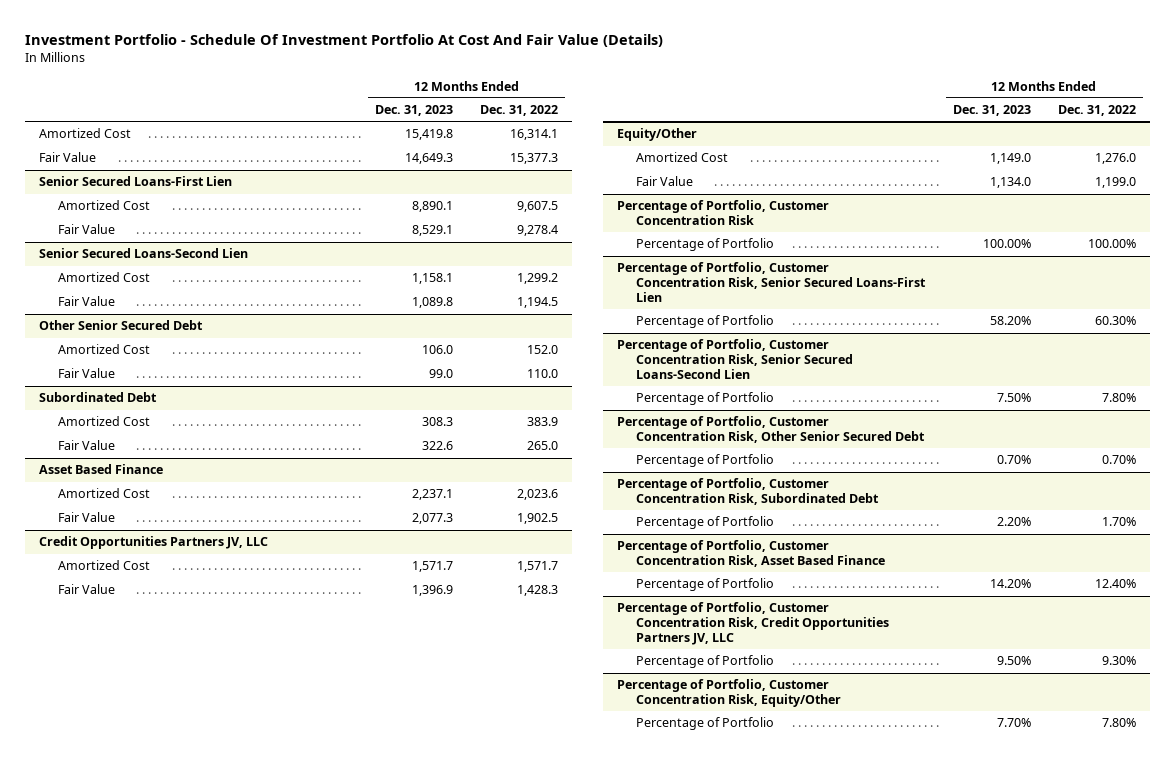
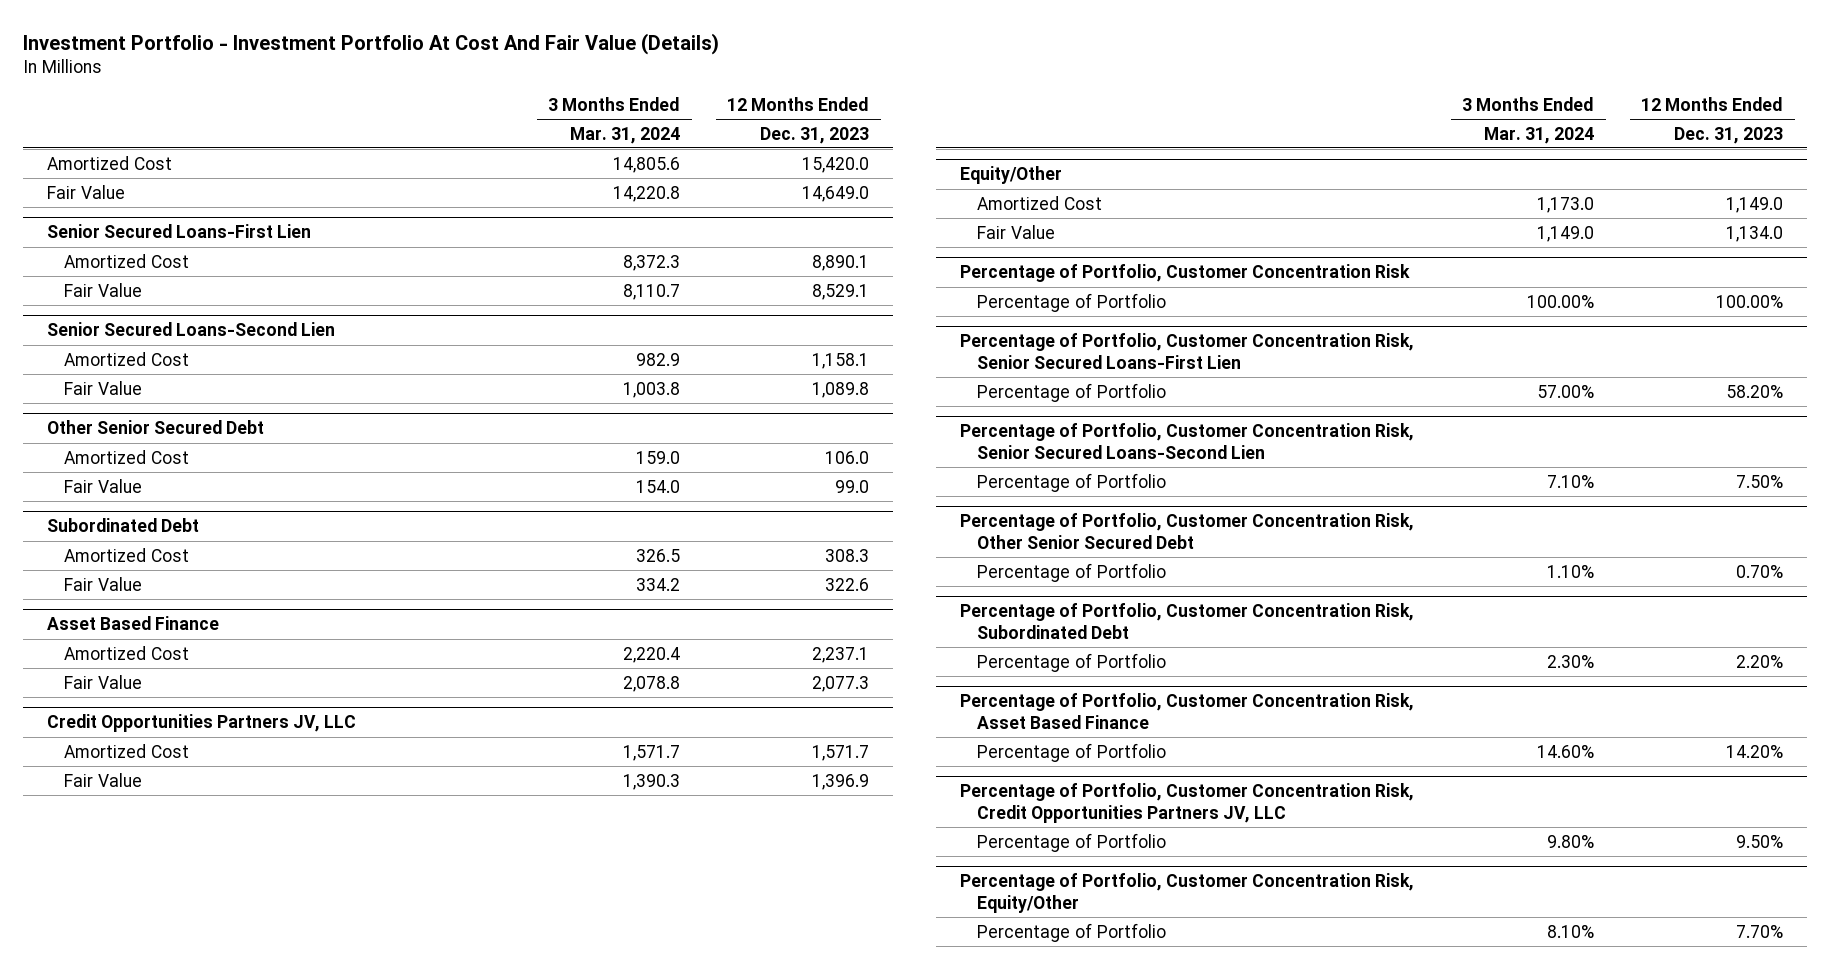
- Investment Portfolio - Schedule Of Investment Portfolio At Cost And Fair Value (Details)
+ Investment Portfolio - Investment Portfolio At Cost And Fair Value (Details)
- | 12 Months Ended Dec. 31, 2023 | 12 Months Ended Dec. 31, 2022
+ | 3 Months Ended Mar. 31, 2024 | 12 Months Ended Dec. 31, 2023
- Amortized Cost | 15,419.8 | 16,314.1
- Fair Value | 14,649.3 | 15,377.3
+ Amortized Cost | 14,805.6 | 15,420.0
+ Fair Value | 14,220.8 | 14,649.0

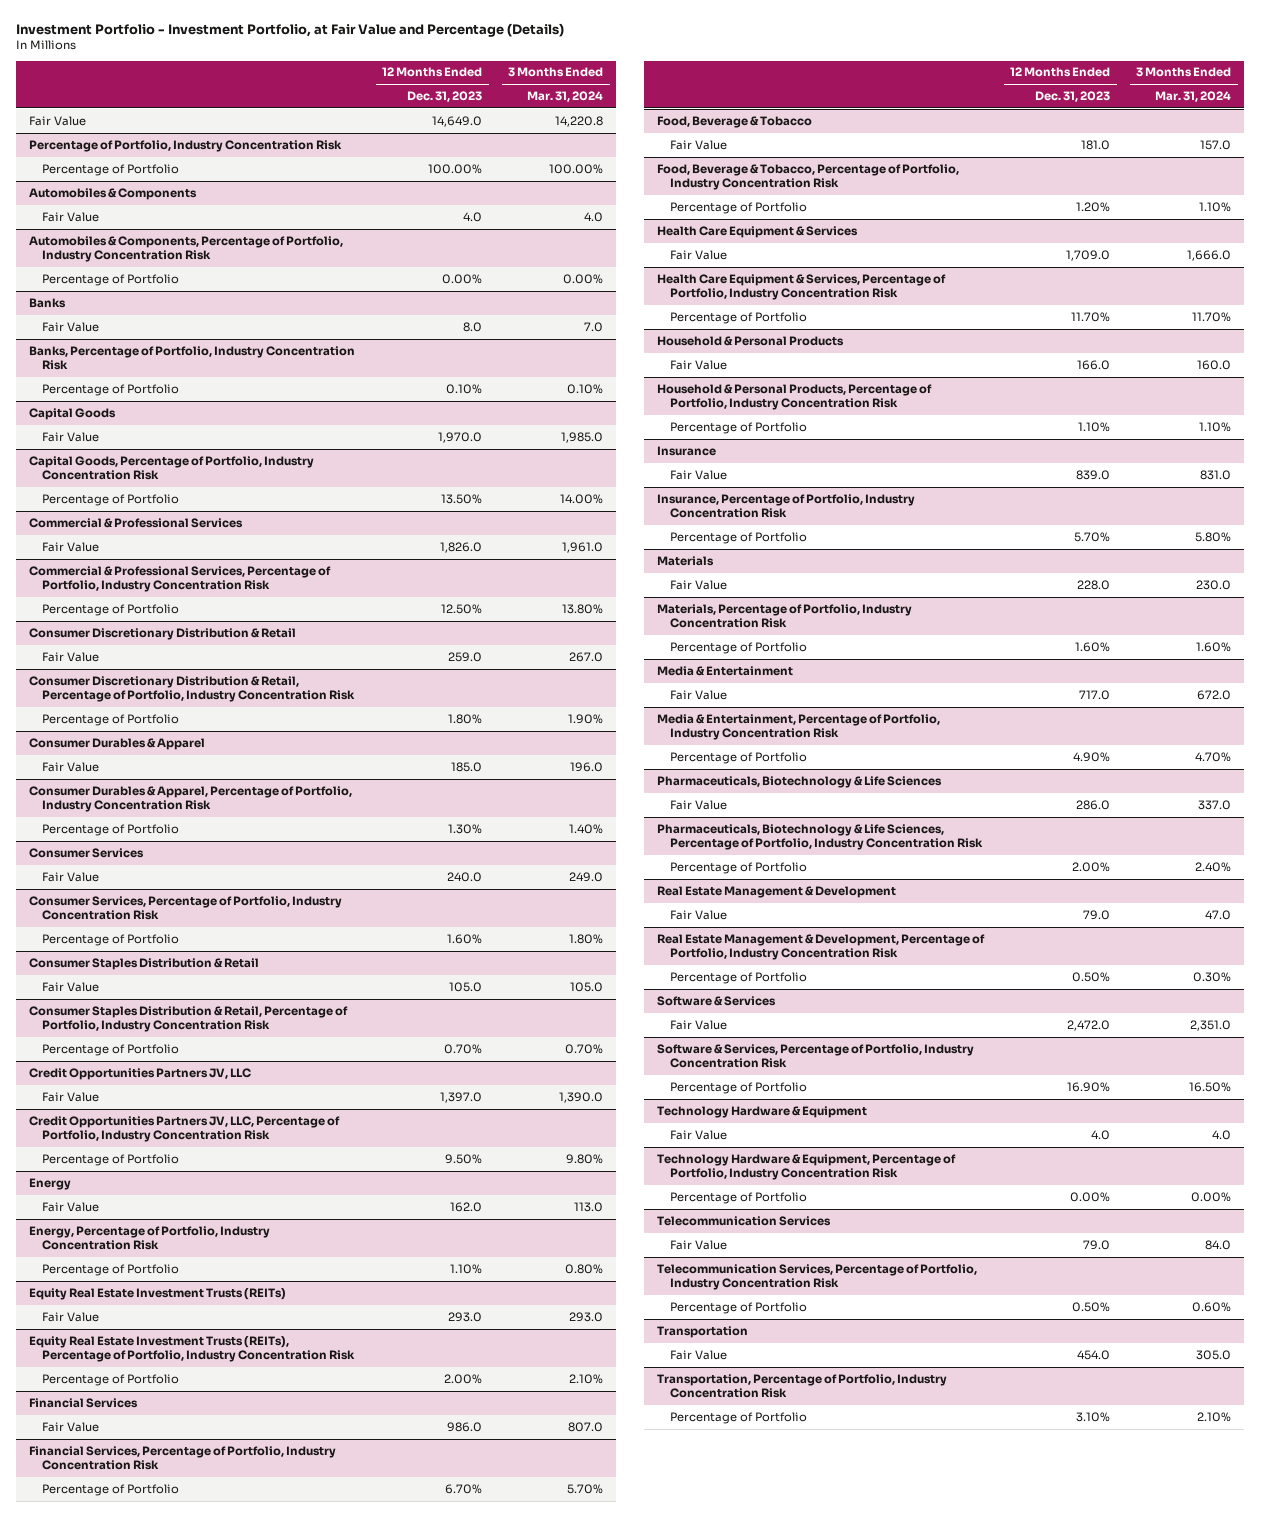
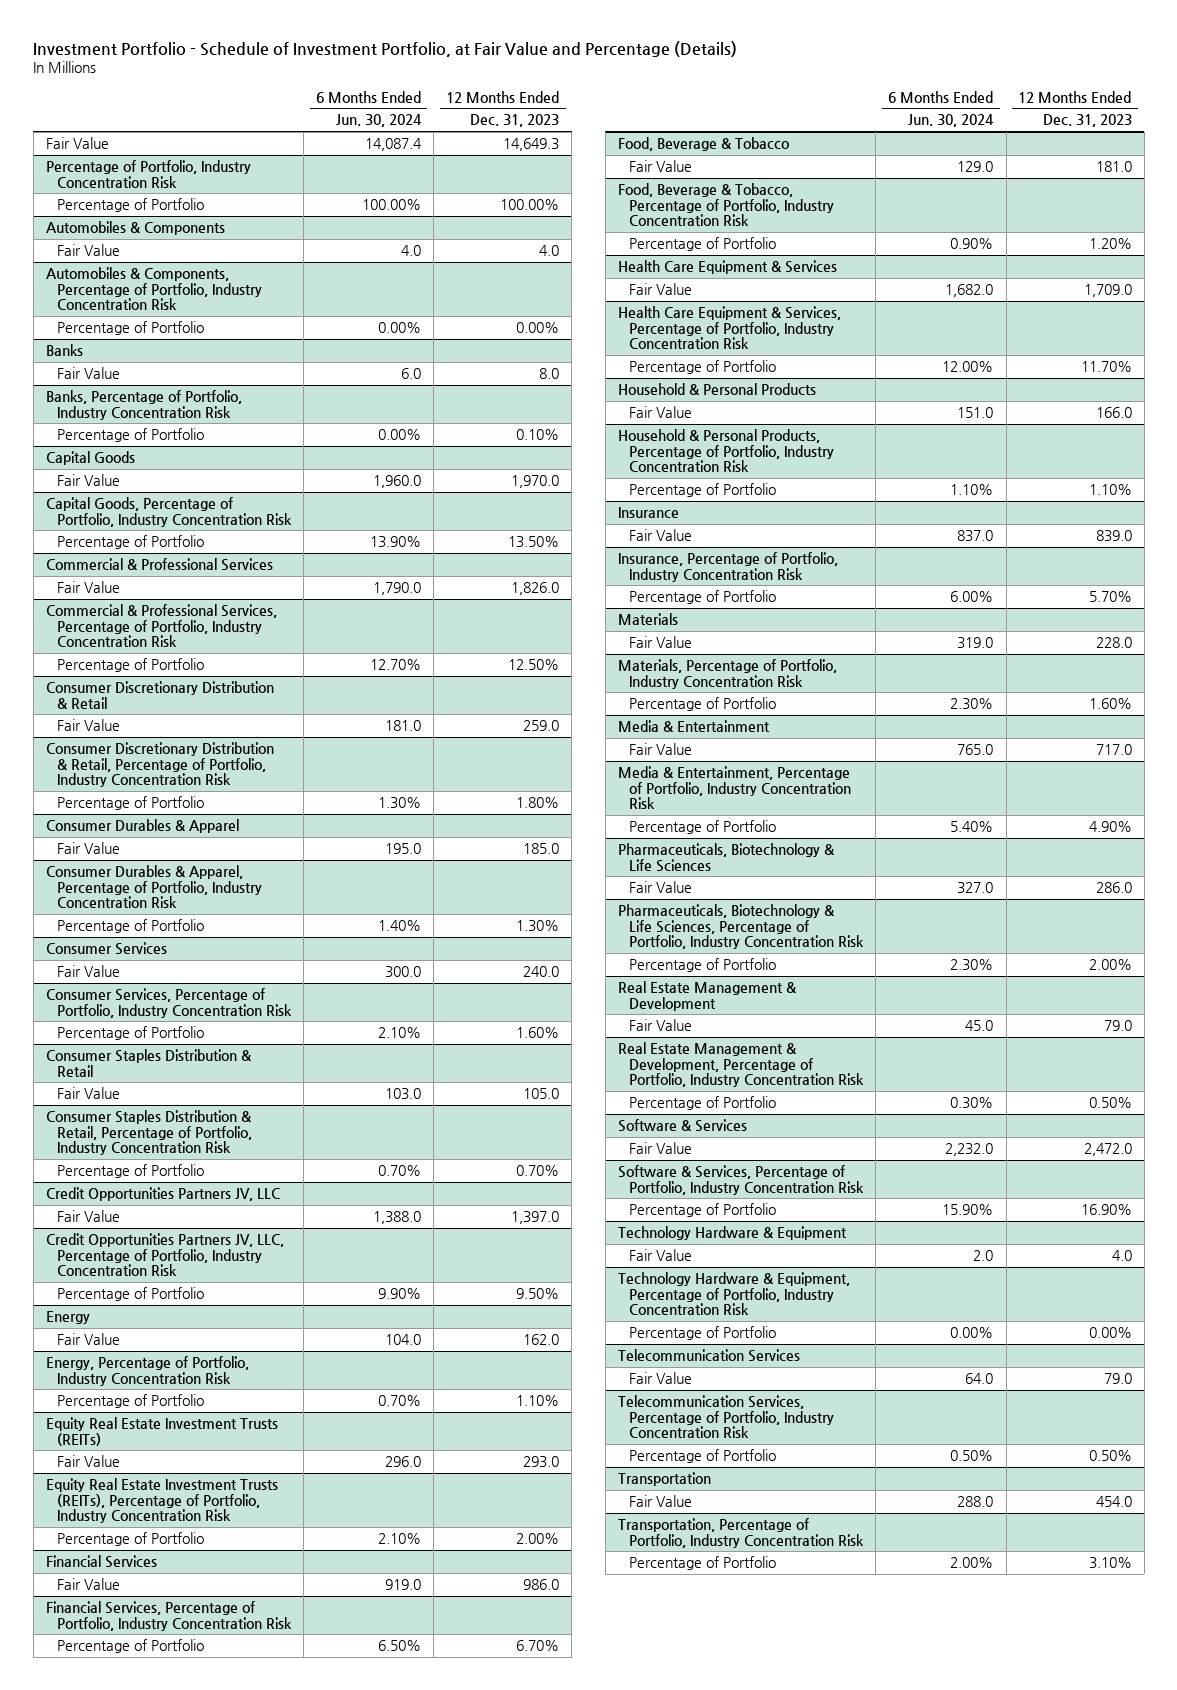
- Investment Portfolio - Investment Portfolio, at Fair Value and Percentage (Details)
+ Investment Portfolio - Schedule of Investment Portfolio, at Fair Value and Percentage (Details)
- | 12 Months Ended Dec. 31, 2023 | 3 Months Ended Mar. 31, 2024
+ | 6 Months Ended Jun. 30, 2024 | 12 Months Ended Dec. 31, 2023
- Fair Value | 14,649.0 | 14,220.8
+ Fair Value | 14,087.4 | 14,649.3

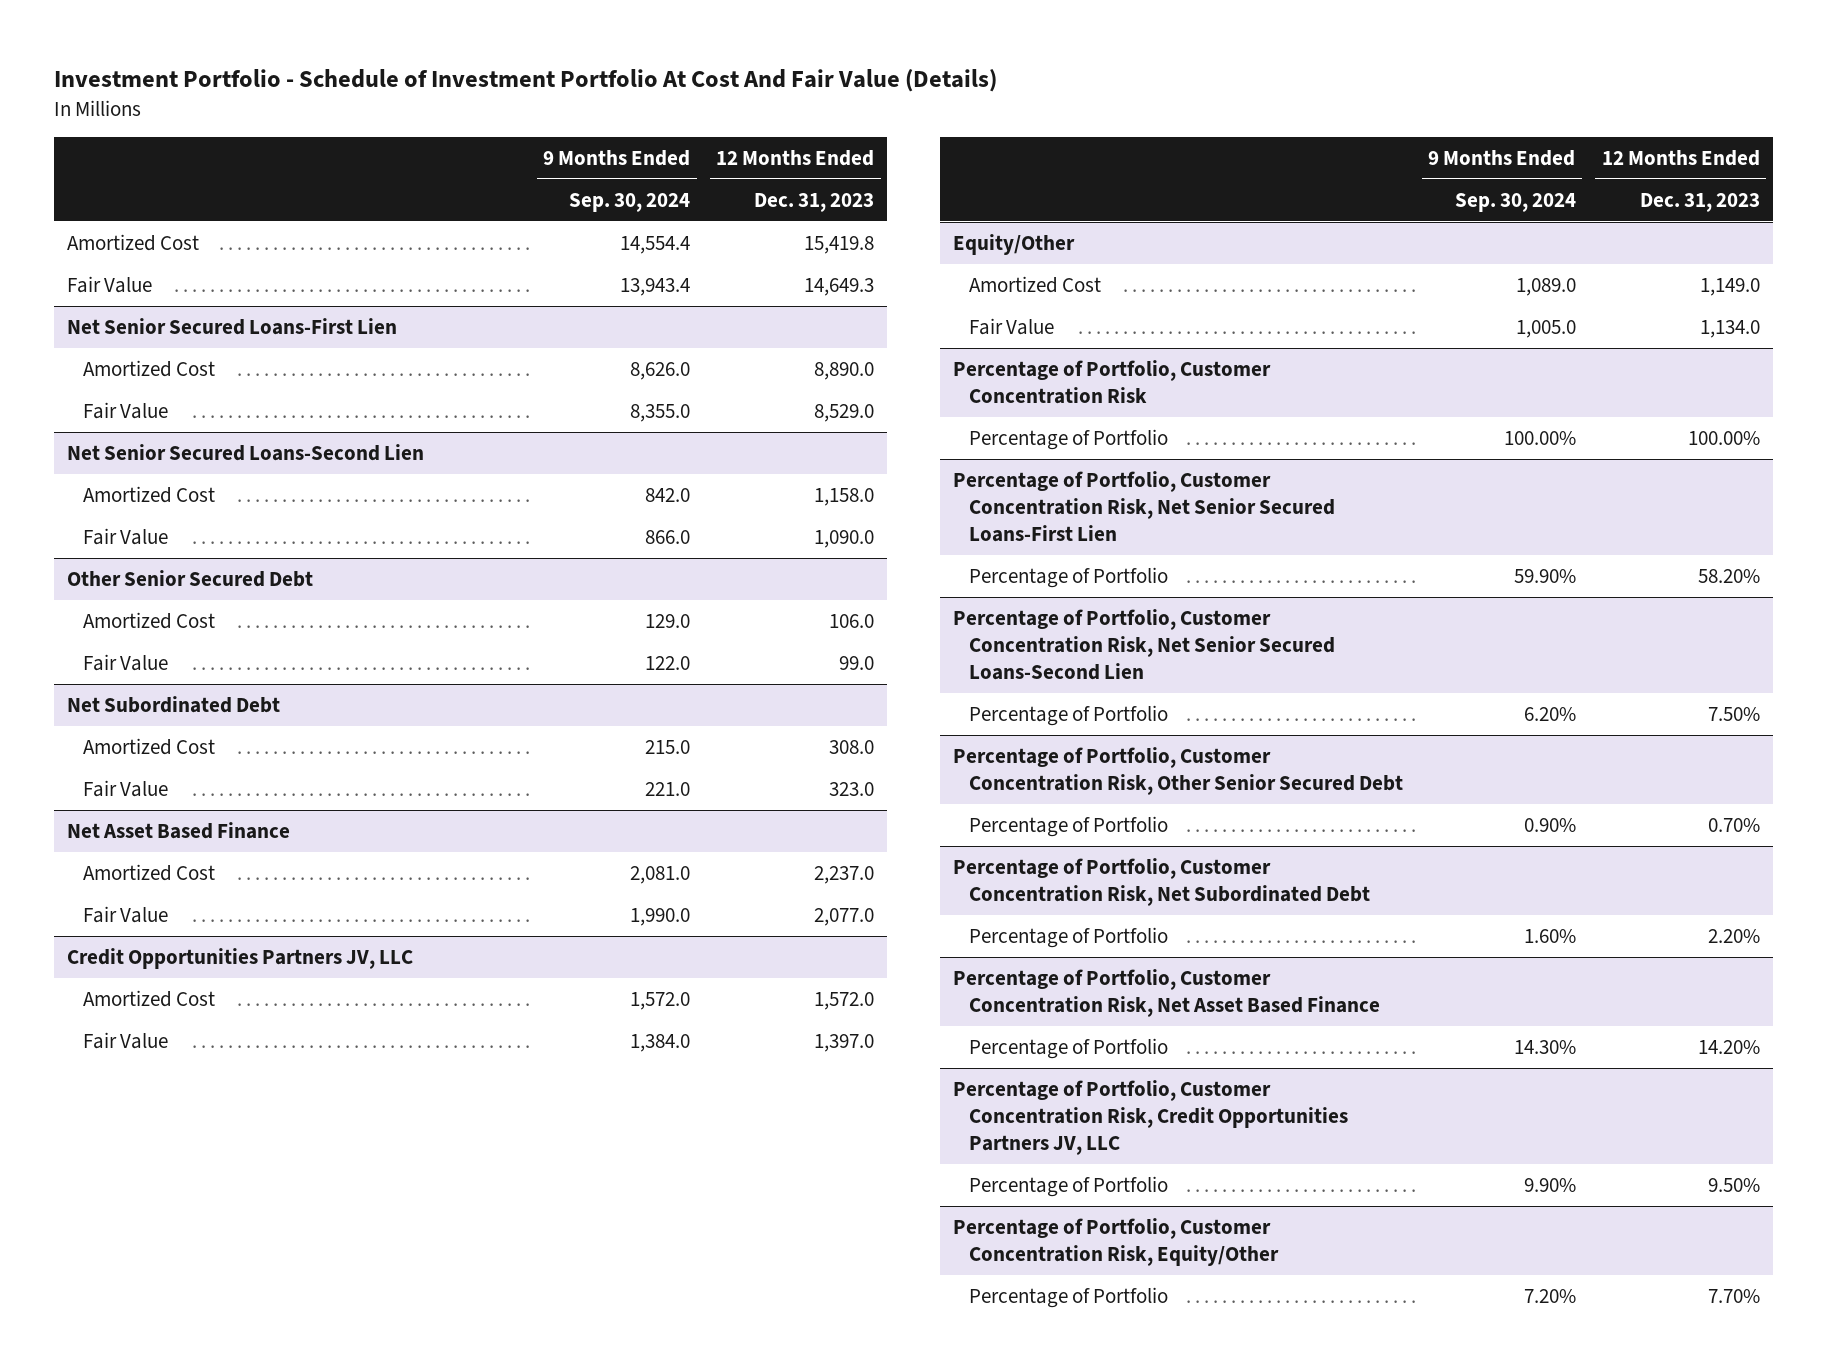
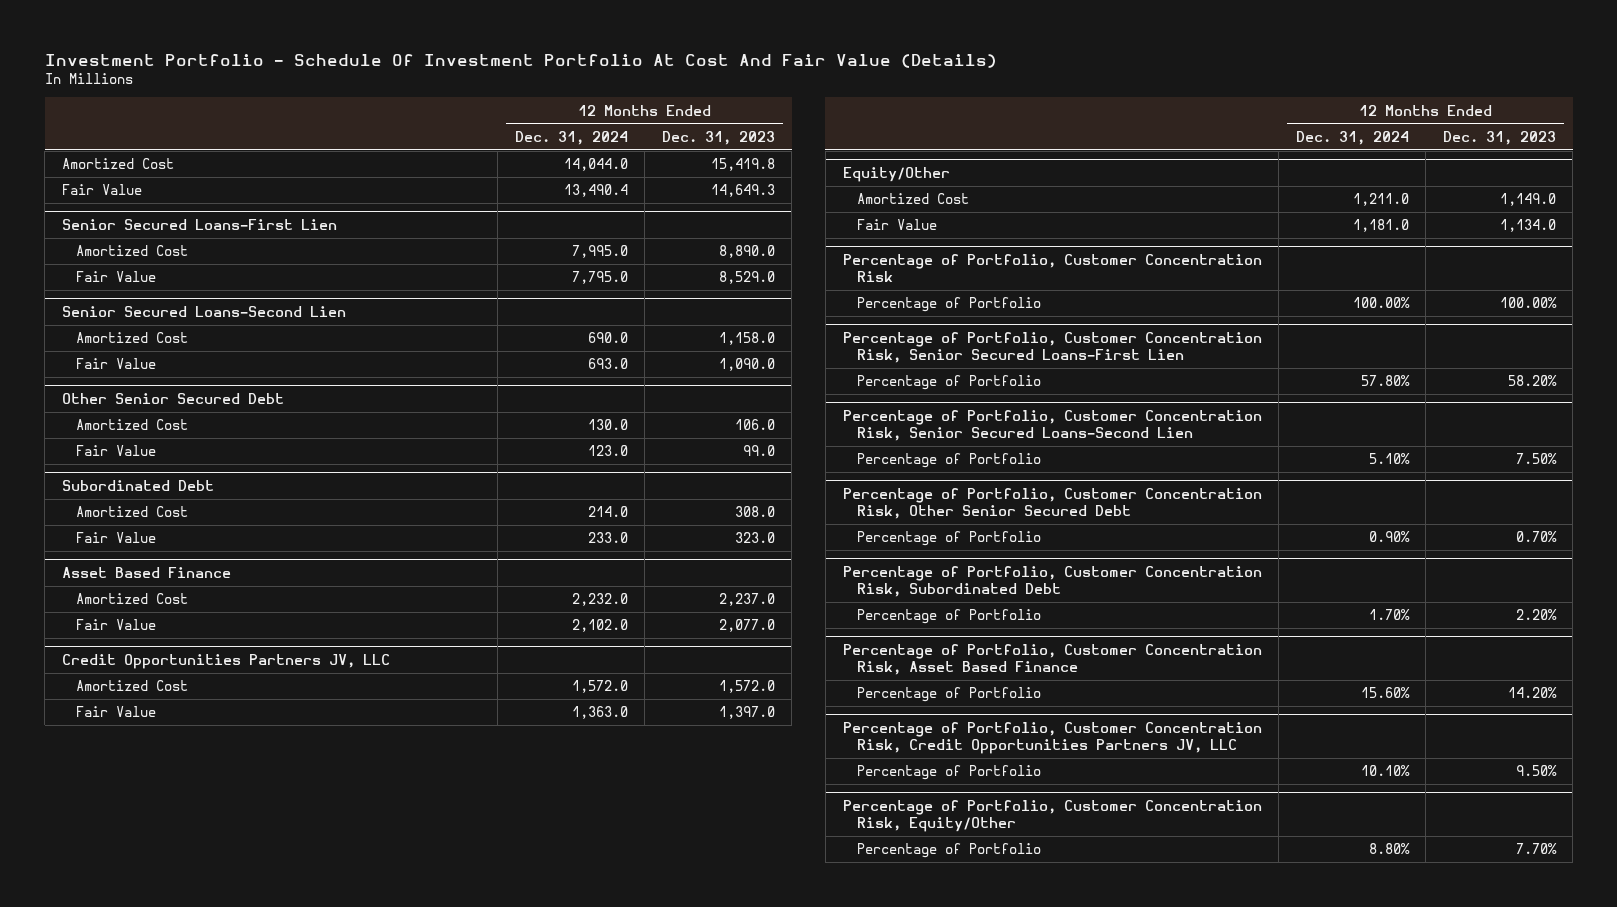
- Investment Portfolio - Schedule of Investment Portfolio At Cost And Fair Value (Details)
+ Investment Portfolio - Schedule Of Investment Portfolio At Cost And Fair Value (Details)
- | 9 Months Ended Sep. 30, 2024 | 12 Months Ended Dec. 31, 2023
+ | 12 Months Ended Dec. 31, 2024 | 12 Months Ended Dec. 31, 2023
- Net Senior Secured Loans-First Lien
+ Senior Secured Loans-First Lien
- Net Senior Secured Loans-Second Lien
+ Senior Secured Loans-Second Lien
- Net Subordinated Debt
+ Subordinated Debt
- Net Asset Based Finance
+ Asset Based Finance
- Percentage of Portfolio, Customer Concentration Risk, Net Senior Secured Loans-First Lien
+ Percentage of Portfolio, Customer Concentration Risk, Senior Secured Loans-First Lien
- Percentage of Portfolio, Customer Concentration Risk, Net Senior Secured Loans-Second Lien
+ Percentage of Portfolio, Customer Concentration Risk, Senior Secured Loans-Second Lien
- Percentage of Portfolio, Customer Concentration Risk, Net Subordinated Debt
+ Percentage of Portfolio, Customer Concentration Risk, Subordinated Debt
- Percentage of Portfolio, Customer Concentration Risk, Net Asset Based Finance
+ Percentage of Portfolio, Customer Concentration Risk, Asset Based Finance

